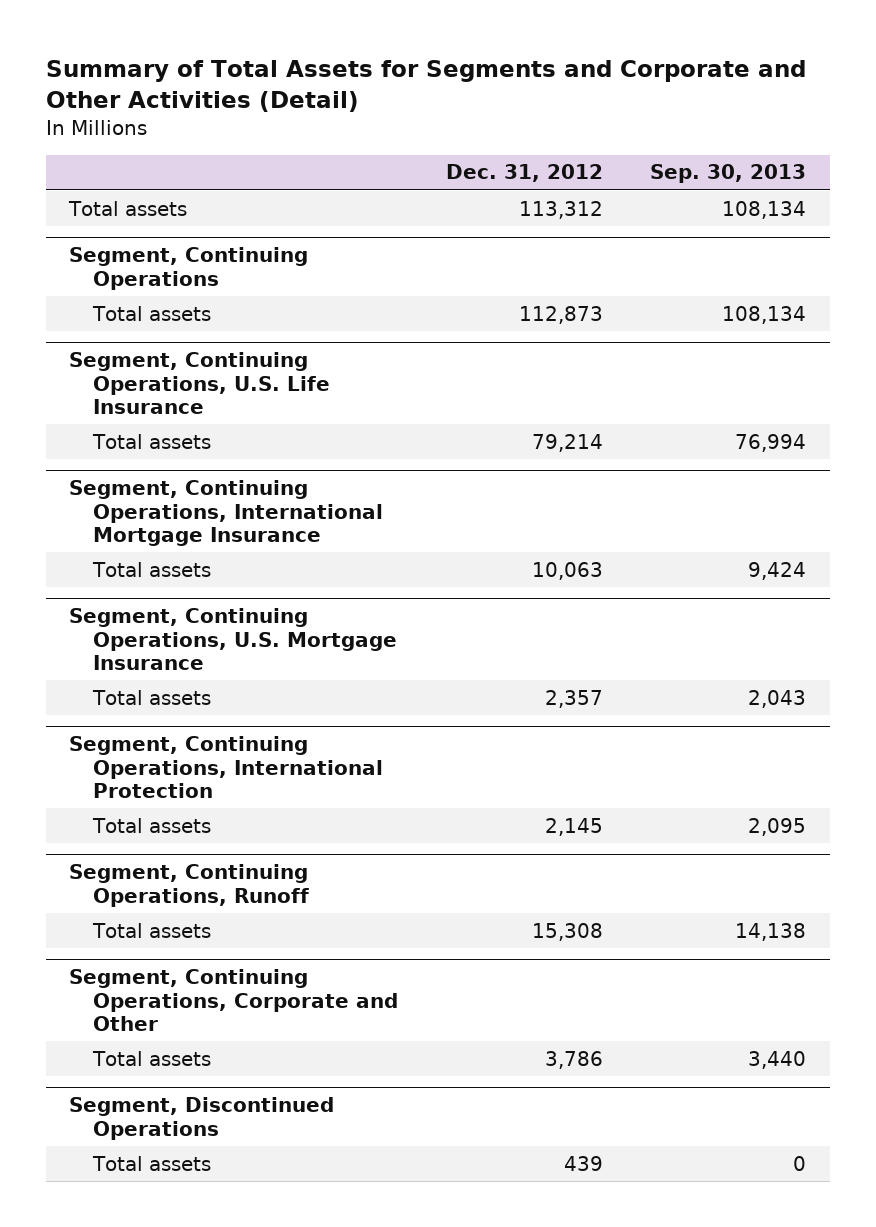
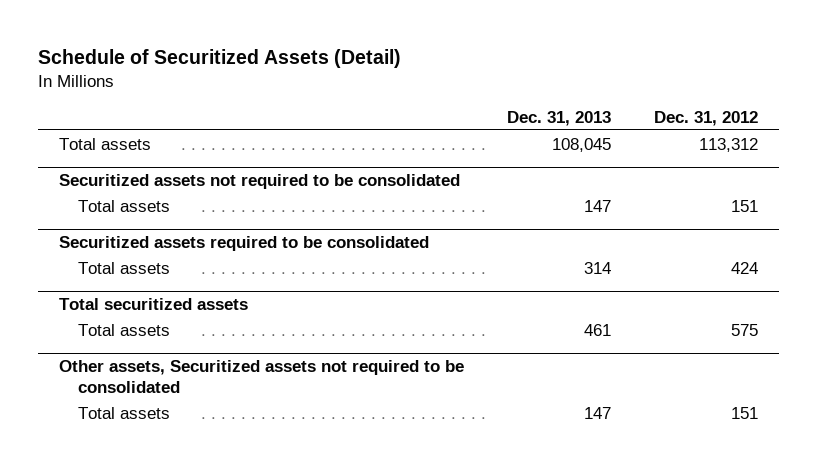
- Summary of Total Assets for Segments and Corporate and Other Activities (Detail)
+ Schedule of Securitized Assets (Detail)
- | Dec. 31, 2012 | Sep. 30, 2013
+ | Dec. 31, 2013 | Dec. 31, 2012
- Segment, Continuing Operations
- Total assets | 112,873 | 108,134
- Segment, Continuing Operations, U.S. Life Insurance
- Total assets | 79,214 | 76,994
- Segment, Continuing Operations, International Mortgage Insurance
- Total assets | 10,063 | 9,424
- Segment, Continuing Operations, U.S. Mortgage Insurance
- Total assets | 2,357 | 2,043
- Segment, Continuing Operations, International Protection
- Total assets | 2,145 | 2,095
- Segment, Continuing Operations, Runoff
- Total assets | 15,308 | 14,138
- Segment, Continuing Operations, Corporate and Other
- Total assets | 3,786 | 3,440
- Segment, Discontinued Operations
- Total assets | 439 | 0
+ Securitized assets not required to be consolidated
+ Total assets | 147 | 151
+ Securitized assets required to be consolidated
+ Total assets | 314 | 424
+ Total securitized assets
+ Total assets | 461 | 575
+ Other assets, Securitized assets not required to be consolidated
+ Total assets | 147 | 151

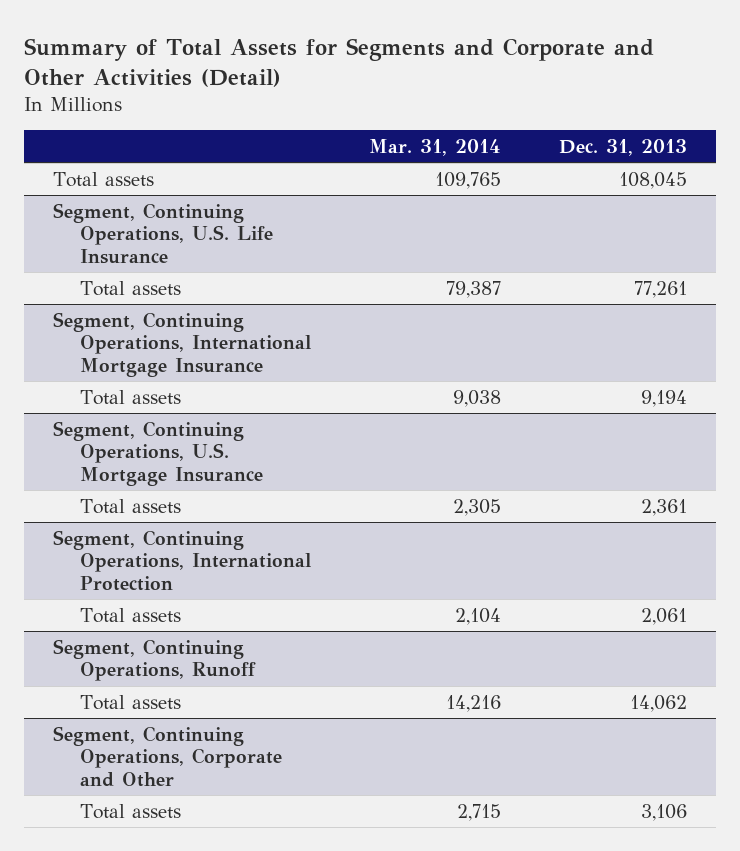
- Schedule of Securitized Assets (Detail)
+ Summary of Total Assets for Segments and Corporate and Other Activities (Detail)
- | Dec. 31, 2013 | Dec. 31, 2012
+ | Mar. 31, 2014 | Dec. 31, 2013
- Securitized assets not required to be consolidated
- Total assets | 147 | 151
- Securitized assets required to be consolidated
- Total assets | 314 | 424
- Total securitized assets
- Total assets | 461 | 575
- Other assets, Securitized assets not required to be consolidated
- Total assets | 147 | 151
+ Segment, Continuing Operations, U.S. Life Insurance
+ Total assets | 79,387 | 77,261
+ Segment, Continuing Operations, International Mortgage Insurance
+ Total assets | 9,038 | 9,194
+ Segment, Continuing Operations, U.S. Mortgage Insurance
+ Total assets | 2,305 | 2,361
+ Segment, Continuing Operations, International Protection
+ Total assets | 2,104 | 2,061
+ Segment, Continuing Operations, Runoff
+ Total assets | 14,216 | 14,062
+ Segment, Continuing Operations, Corporate and Other
+ Total assets | 2,715 | 3,106

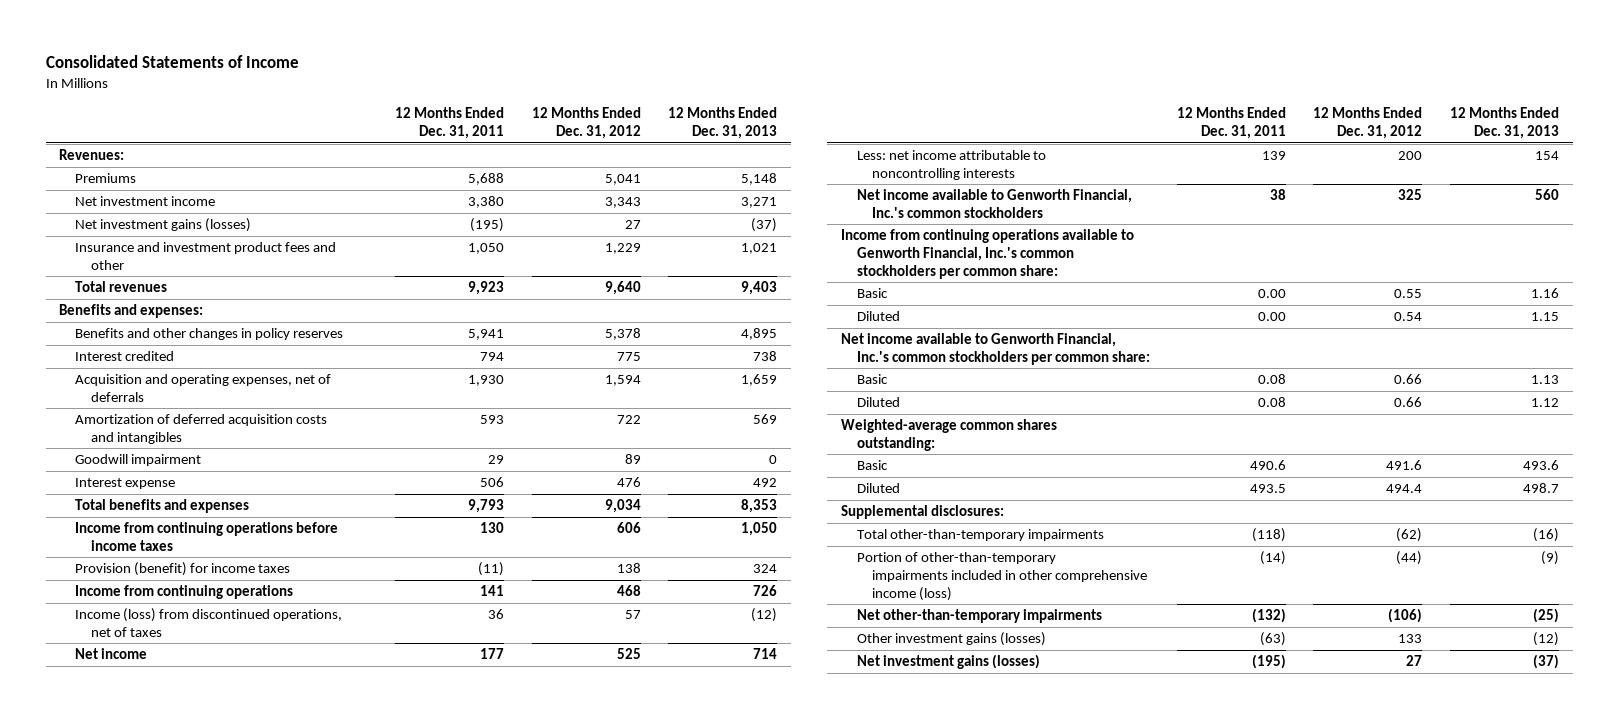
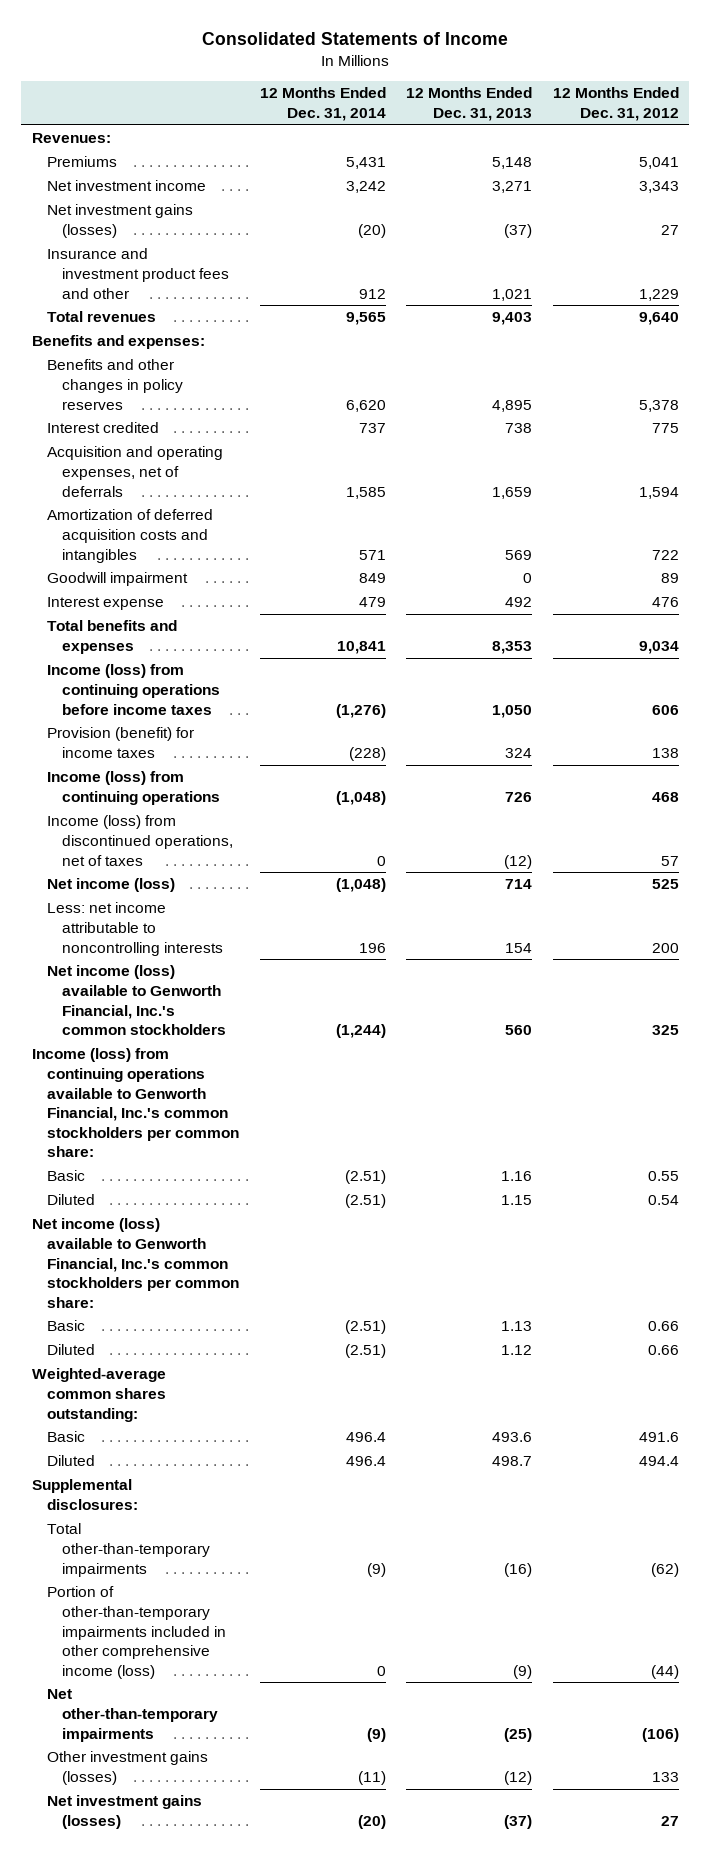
- | 12 Months Ended Dec. 31, 2011 | 12 Months Ended Dec. 31, 2012 | 12 Months Ended Dec. 31, 2013
+ | 12 Months Ended Dec. 31, 2014 | 12 Months Ended Dec. 31, 2013 | 12 Months Ended Dec. 31, 2012
- Income from continuing operations before income taxes | 130 | 606 | 1,050
+ Income (loss) from continuing operations before income taxes | (1,276) | 1,050 | 606
- Income from continuing operations | 141 | 468 | 726
+ Income (loss) from continuing operations | (1,048) | 726 | 468
- Net income | 177 | 525 | 714
+ Net income (loss) | (1,048) | 714 | 525
- Net income available to Genworth Financial, Inc.'s common stockholders | 38 | 325 | 560
- Income from continuing operations available to Genworth Financial, Inc.'s common stockholders per common share:
+ Net income (loss) available to Genworth Financial, Inc.'s common stockholders | (1,244) | 560 | 325
+ Income (loss) from continuing operations available to Genworth Financial, Inc.'s common stockholders per common share:
- Net income available to Genworth Financial, Inc.'s common stockholders per common share:
+ Net income (loss) available to Genworth Financial, Inc.'s common stockholders per common share:

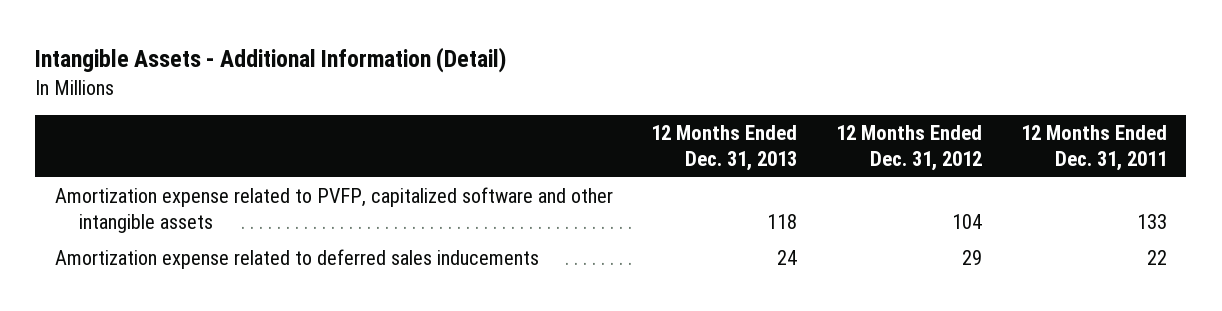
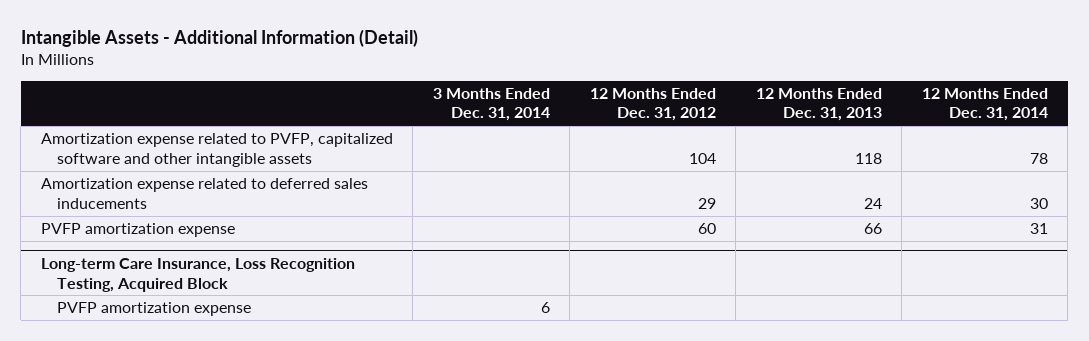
- | 12 Months Ended Dec. 31, 2013 | 12 Months Ended Dec. 31, 2012 | 12 Months Ended Dec. 31, 2011
+ | 3 Months Ended Dec. 31, 2014 | 12 Months Ended Dec. 31, 2012 | 12 Months Ended Dec. 31, 2013 | 12 Months Ended Dec. 31, 2014
+ PVFP amortization expense | | 60 | 66 | 31
+ Long-term Care Insurance, Loss Recognition Testing, Acquired Block
+ PVFP amortization expense | 6 | | |

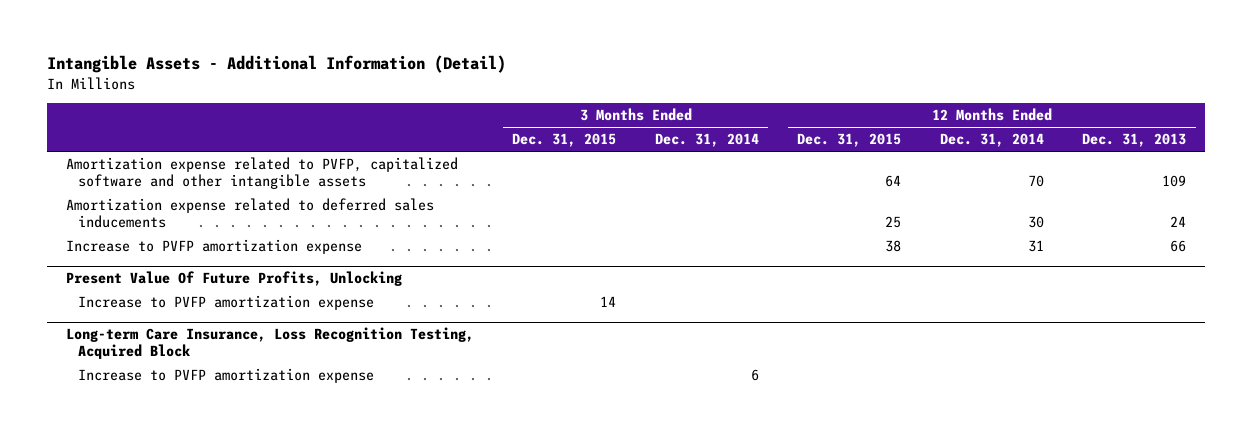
- | 3 Months Ended Dec. 31, 2014 | 12 Months Ended Dec. 31, 2012 | 12 Months Ended Dec. 31, 2013 | 12 Months Ended Dec. 31, 2014
+ | 3 Months Ended Dec. 31, 2015 | 3 Months Ended Dec. 31, 2014 | 12 Months Ended Dec. 31, 2015 | 12 Months Ended Dec. 31, 2014 | 12 Months Ended Dec. 31, 2013
- Amortization expense related to PVFP, capitalized software and other intangible assets | | 104 | 118 | 78
+ Amortization expense related to PVFP, capitalized software and other intangible assets | | | 64 | 70 | 109
- PVFP amortization expense | | 60 | 66 | 31
+ Increase to PVFP amortization expense | | | 38 | 31 | 66
+ Present Value Of Future Profits, Unlocking
+ Increase to PVFP amortization expense | 14 | | | |
@ Long-term Care Insurance, Loss Recognition Testing, Acquired Block
- PVFP amortization expense | 6 | | |
+ Increase to PVFP amortization expense | | 6 | | |

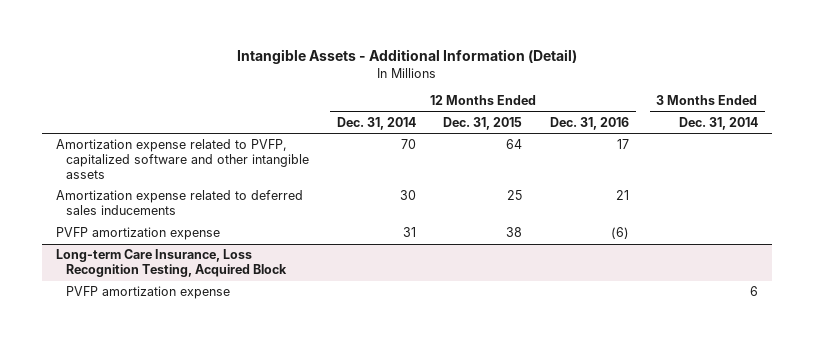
- | 3 Months Ended Dec. 31, 2015 | 3 Months Ended Dec. 31, 2014 | 12 Months Ended Dec. 31, 2015 | 12 Months Ended Dec. 31, 2014 | 12 Months Ended Dec. 31, 2013
+ | 12 Months Ended Dec. 31, 2014 | 12 Months Ended Dec. 31, 2015 | 12 Months Ended Dec. 31, 2016 | 3 Months Ended Dec. 31, 2014
- Increase to PVFP amortization expense | | | 38 | 31 | 66
- Present Value Of Future Profits, Unlocking
- Increase to PVFP amortization expense | 14 | | | |
+ PVFP amortization expense | 31 | 38 | (6) |
@ Long-term Care Insurance, Loss Recognition Testing, Acquired Block
- Increase to PVFP amortization expense | | 6 | | |
+ PVFP amortization expense | | | | 6

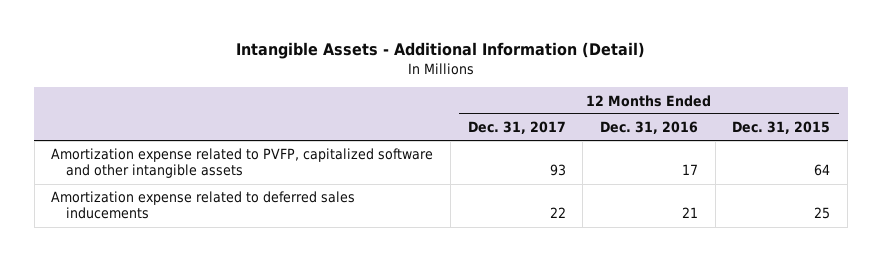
- | 12 Months Ended Dec. 31, 2014 | 12 Months Ended Dec. 31, 2015 | 12 Months Ended Dec. 31, 2016 | 3 Months Ended Dec. 31, 2014
+ | 12 Months Ended Dec. 31, 2017 | 12 Months Ended Dec. 31, 2016 | 12 Months Ended Dec. 31, 2015
- PVFP amortization expense | 31 | 38 | (6) |
- Long-term Care Insurance, Loss Recognition Testing, Acquired Block
- PVFP amortization expense | | | | 6

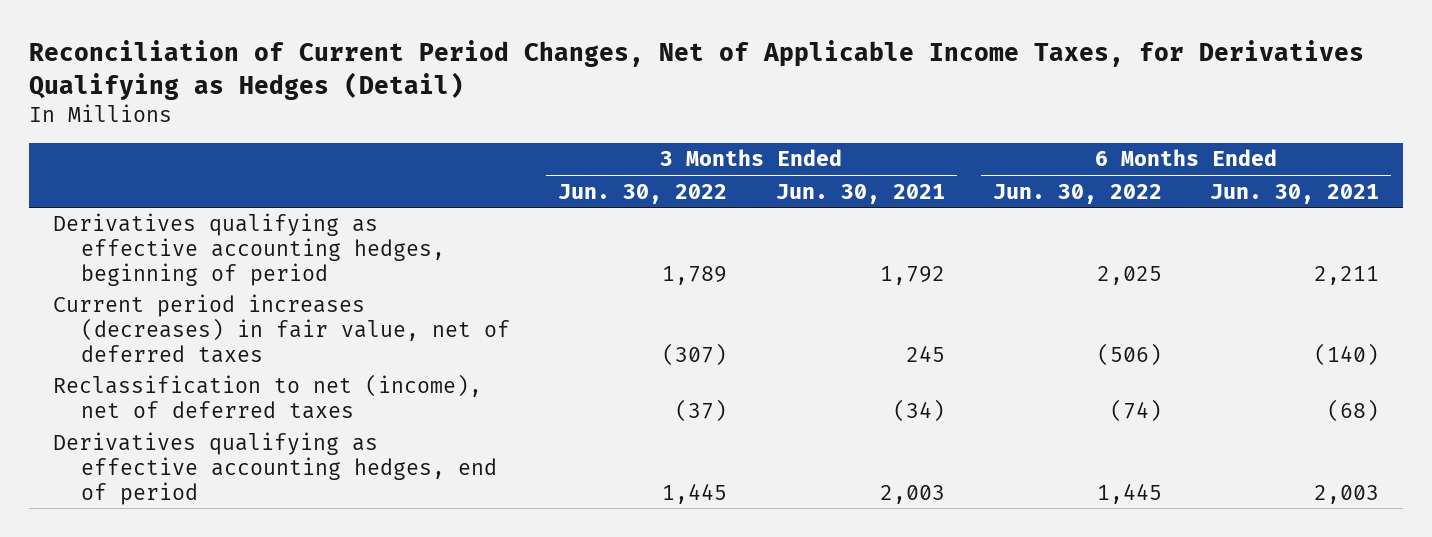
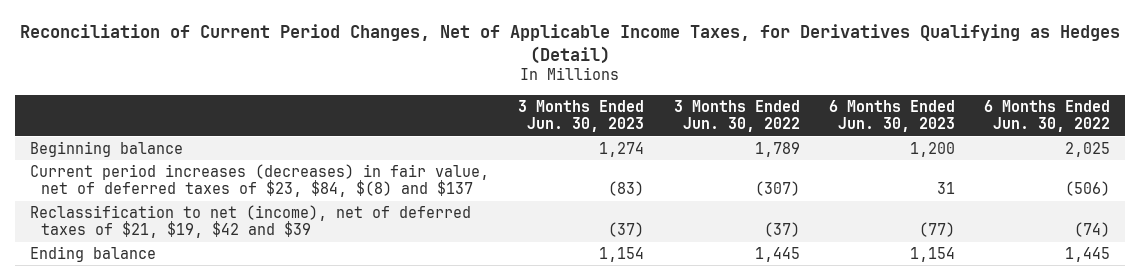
- | 3 Months Ended Jun. 30, 2022 | 3 Months Ended Jun. 30, 2021 | 6 Months Ended Jun. 30, 2022 | 6 Months Ended Jun. 30, 2021
+ | 3 Months Ended Jun. 30, 2023 | 3 Months Ended Jun. 30, 2022 | 6 Months Ended Jun. 30, 2023 | 6 Months Ended Jun. 30, 2022
- Derivatives qualifying as effective accounting hedges, beginning of period | 1,789 | 1,792 | 2,025 | 2,211
- Current period increases (decreases) in fair value, net of deferred taxes | (307) | 245 | (506) | (140)
- Reclassification to net (income), net of deferred taxes | (37) | (34) | (74) | (68)
- Derivatives qualifying as effective accounting hedges, end of period | 1,445 | 2,003 | 1,445 | 2,003
+ Beginning balance | 1,274 | 1,789 | 1,200 | 2,025
+ Current period increases (decreases) in fair value, net of deferred taxes of $23, $84, $(8) and $137 | (83) | (307) | 31 | (506)
+ Reclassification to net (income), net of deferred taxes of $21, $19, $42 and $39 | (37) | (37) | (77) | (74)
+ Ending balance | 1,154 | 1,445 | 1,154 | 1,445

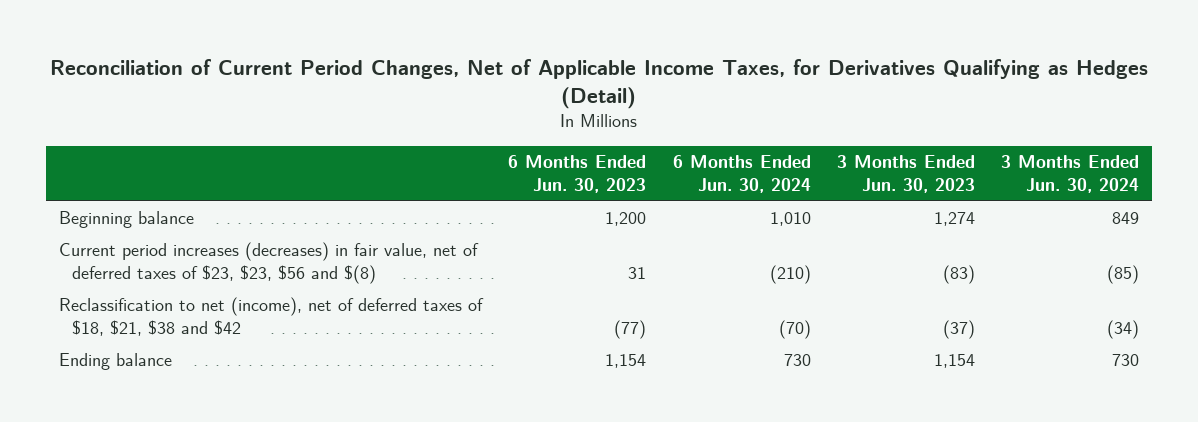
- | 3 Months Ended Jun. 30, 2023 | 3 Months Ended Jun. 30, 2022 | 6 Months Ended Jun. 30, 2023 | 6 Months Ended Jun. 30, 2022
+ | 6 Months Ended Jun. 30, 2023 | 6 Months Ended Jun. 30, 2024 | 3 Months Ended Jun. 30, 2023 | 3 Months Ended Jun. 30, 2024
- Current period increases (decreases) in fair value, net of deferred taxes of $23, $84, $(8) and $137 | (83) | (307) | 31 | (506)
- Reclassification to net (income), net of deferred taxes of $21, $19, $42 and $39 | (37) | (37) | (77) | (74)
+ Current period increases (decreases) in fair value, net of deferred taxes of $23, $23, $56 and $(8) | 31 | (210) | (83) | (85)
+ Reclassification to net (income), net of deferred taxes of $18, $21, $38 and $42 | (77) | (70) | (37) | (34)

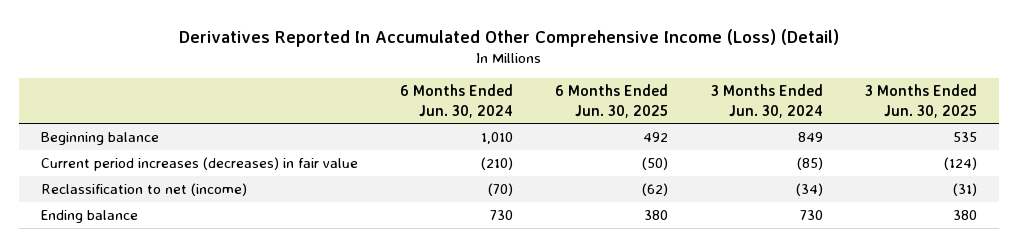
- Reconciliation of Current Period Changes, Net of Applicable Income Taxes, for Derivatives Qualifying as Hedges (Detail)
+ Derivatives Reported In Accumulated Other Comprehensive Income (Loss) (Detail)
- | 6 Months Ended Jun. 30, 2023 | 6 Months Ended Jun. 30, 2024 | 3 Months Ended Jun. 30, 2023 | 3 Months Ended Jun. 30, 2024
+ | 6 Months Ended Jun. 30, 2024 | 6 Months Ended Jun. 30, 2025 | 3 Months Ended Jun. 30, 2024 | 3 Months Ended Jun. 30, 2025
- Current period increases (decreases) in fair value, net of deferred taxes of $23, $23, $56 and $(8) | 31 | (210) | (83) | (85)
- Reclassification to net (income), net of deferred taxes of $18, $21, $38 and $42 | (77) | (70) | (37) | (34)
+ Current period increases (decreases) in fair value | (210) | (50) | (85) | (124)
+ Reclassification to net (income) | (70) | (62) | (34) | (31)

